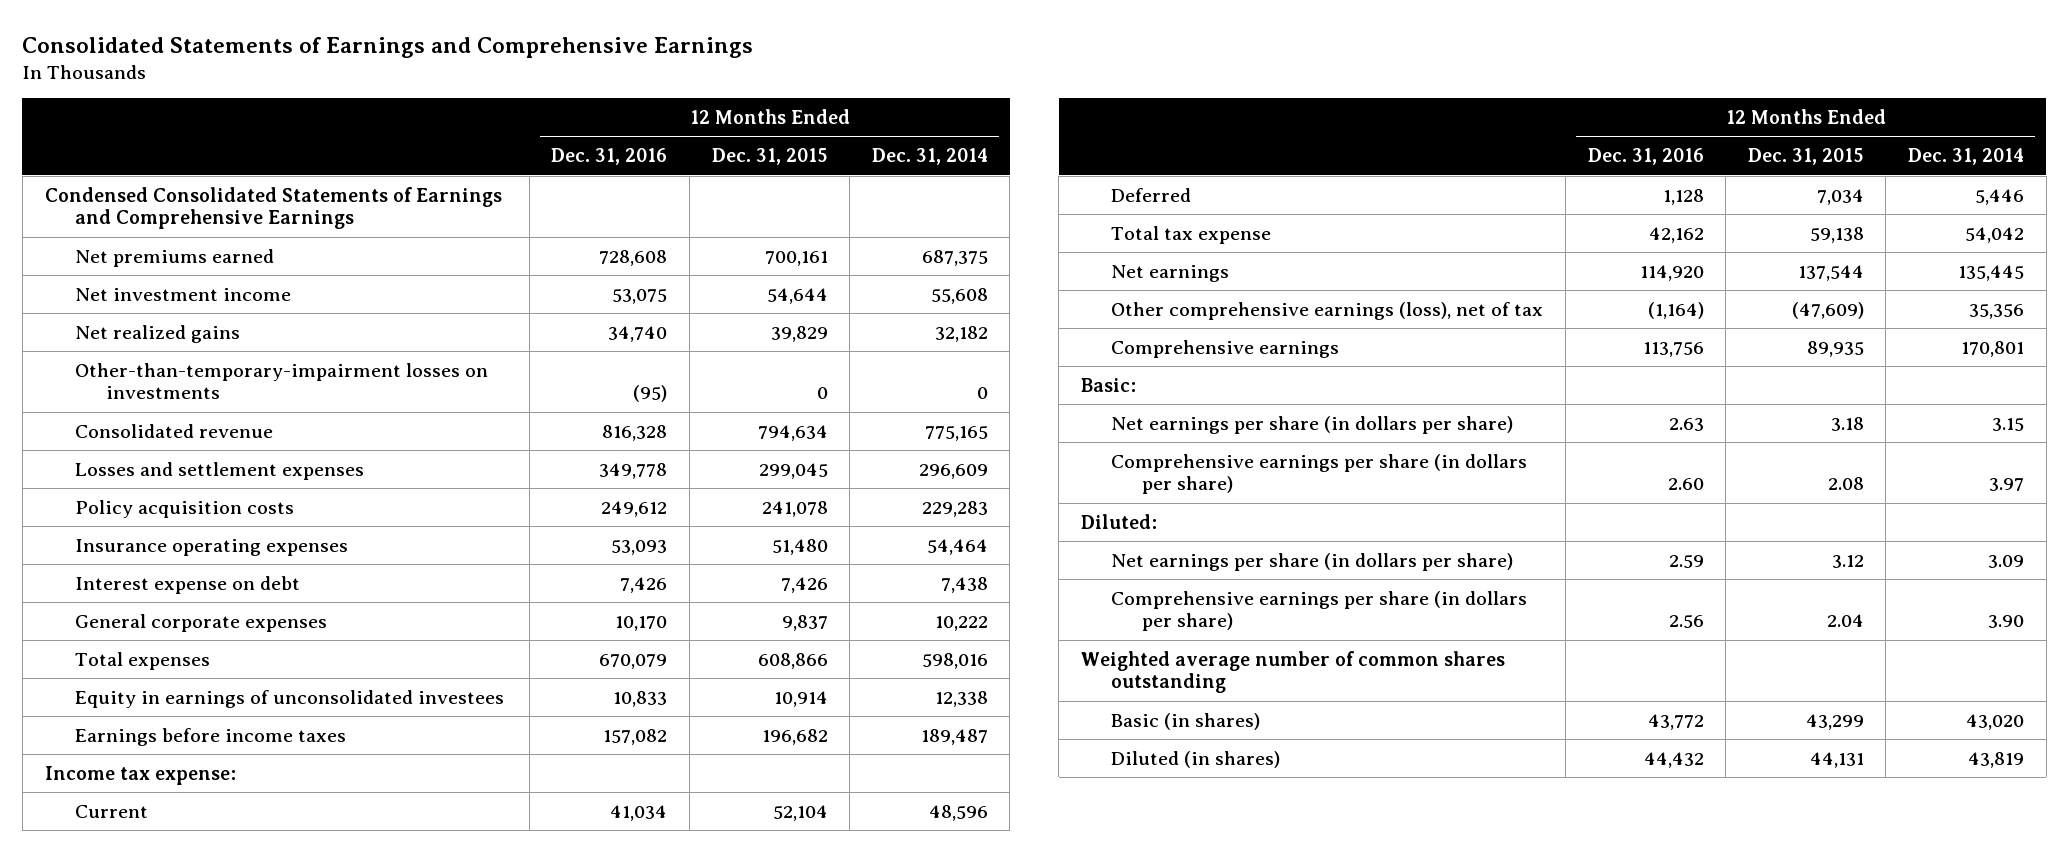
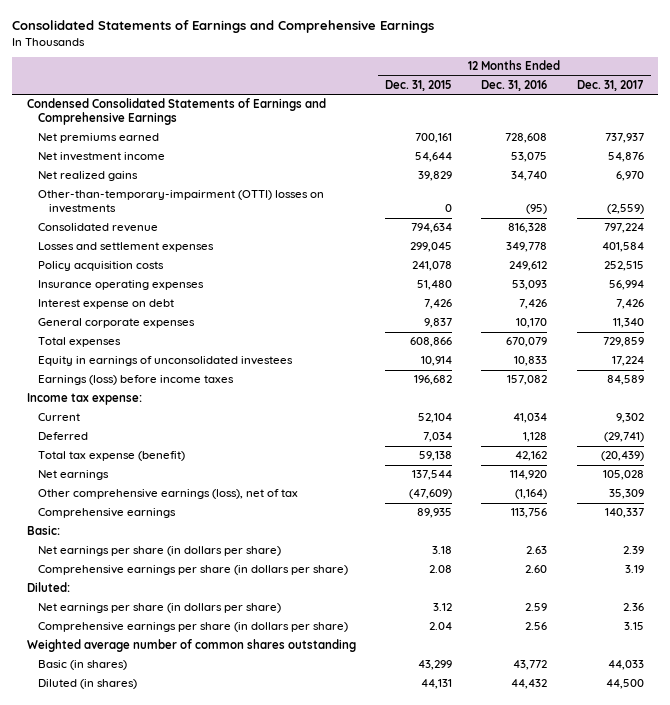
- | 12 Months Ended Dec. 31, 2016 | 12 Months Ended Dec. 31, 2015 | 12 Months Ended Dec. 31, 2014
+ | 12 Months Ended Dec. 31, 2015 | 12 Months Ended Dec. 31, 2016 | 12 Months Ended Dec. 31, 2017
- Other-than-temporary-impairment losses on investments | (95) | 0 | 0
+ Other-than-temporary-impairment (OTTI) losses on investments | 0 | (95) | (2,559)
- Earnings before income taxes | 157,082 | 196,682 | 189,487
+ Earnings (loss) before income taxes | 196,682 | 157,082 | 84,589
- Total tax expense | 42,162 | 59,138 | 54,042
+ Total tax expense (benefit) | 59,138 | 42,162 | (20,439)

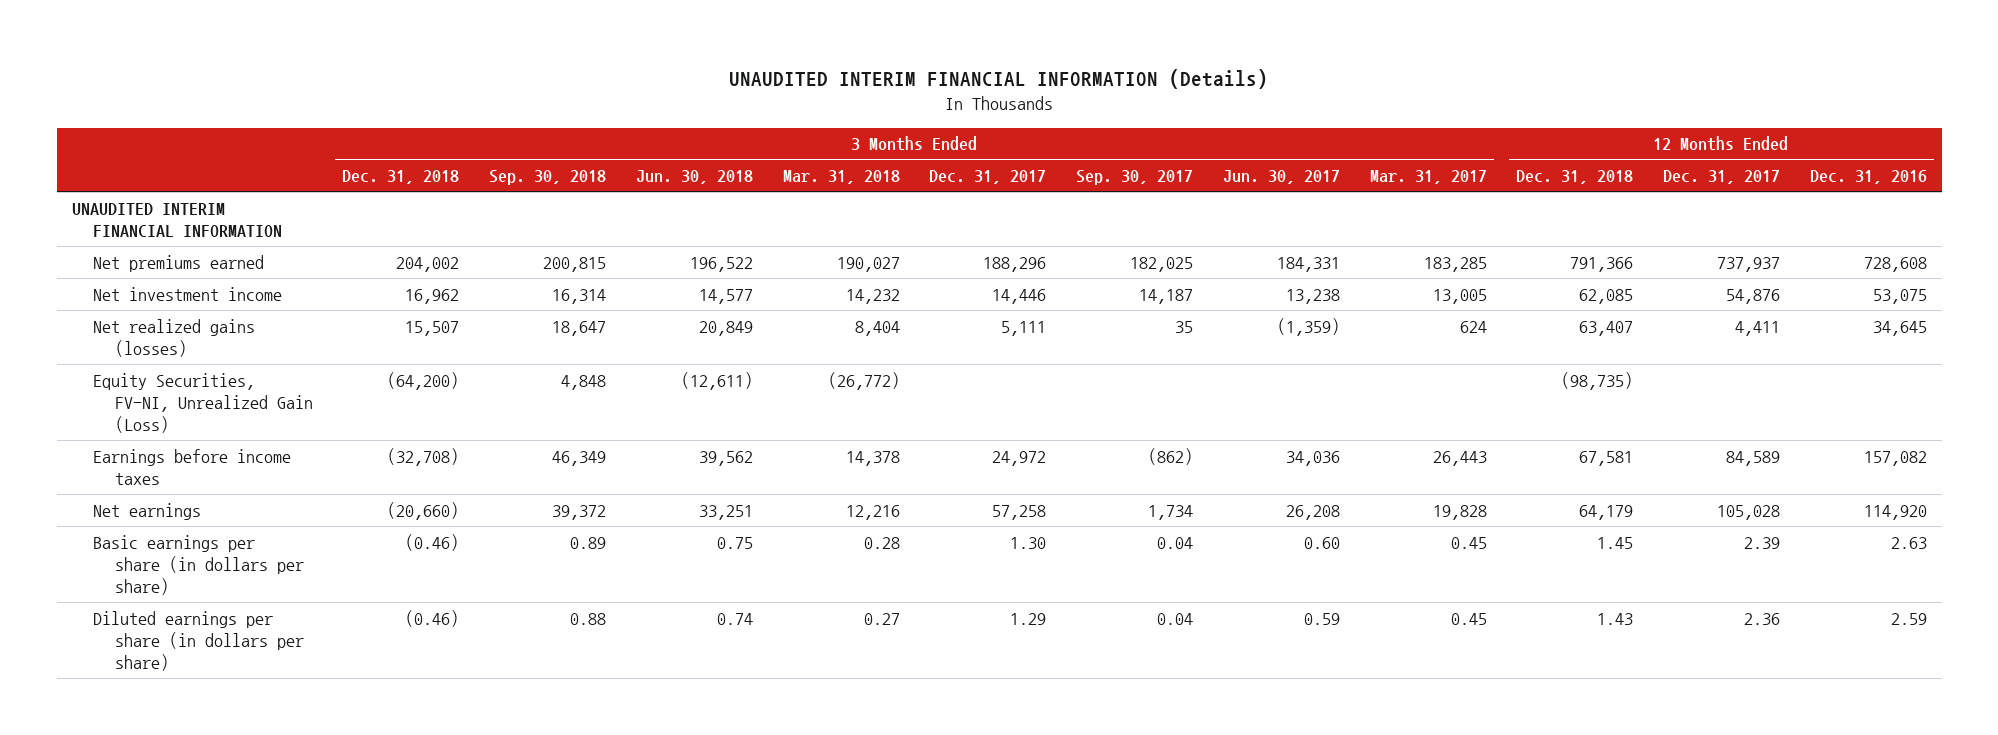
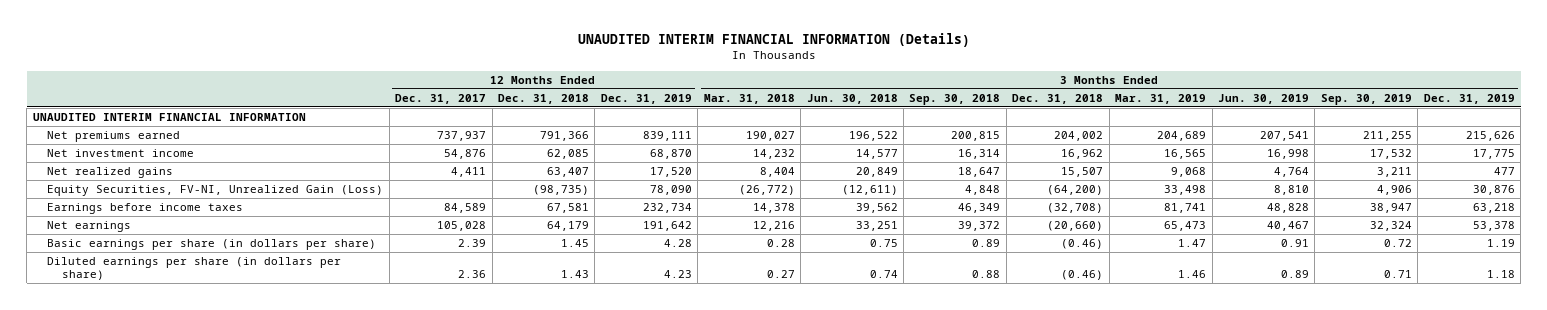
- | 3 Months Ended Dec. 31, 2018 | 3 Months Ended Sep. 30, 2018 | 3 Months Ended Jun. 30, 2018 | 3 Months Ended Mar. 31, 2018 | 3 Months Ended Dec. 31, 2017 | 3 Months Ended Sep. 30, 2017 | 3 Months Ended Jun. 30, 2017 | 3 Months Ended Mar. 31, 2017 | 12 Months Ended Dec. 31, 2018 | 12 Months Ended Dec. 31, 2017 | 12 Months Ended Dec. 31, 2016
+ | 12 Months Ended Dec. 31, 2017 | 12 Months Ended Dec. 31, 2018 | 12 Months Ended Dec. 31, 2019 | 3 Months Ended Mar. 31, 2018 | 3 Months Ended Jun. 30, 2018 | 3 Months Ended Sep. 30, 2018 | 3 Months Ended Dec. 31, 2018 | 3 Months Ended Mar. 31, 2019 | 3 Months Ended Jun. 30, 2019 | 3 Months Ended Sep. 30, 2019 | 3 Months Ended Dec. 31, 2019
- Net realized gains (losses) | 15,507 | 18,647 | 20,849 | 8,404 | 5,111 | 35 | (1,359) | 624 | 63,407 | 4,411 | 34,645
+ Net realized gains | 4,411 | 63,407 | 17,520 | 8,404 | 20,849 | 18,647 | 15,507 | 9,068 | 4,764 | 3,211 | 477

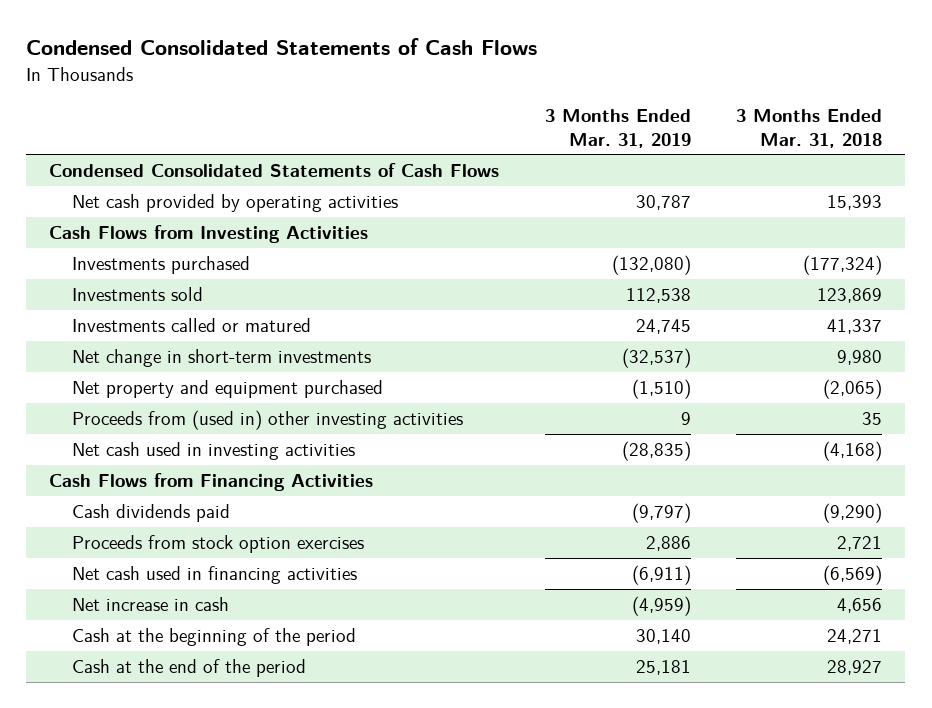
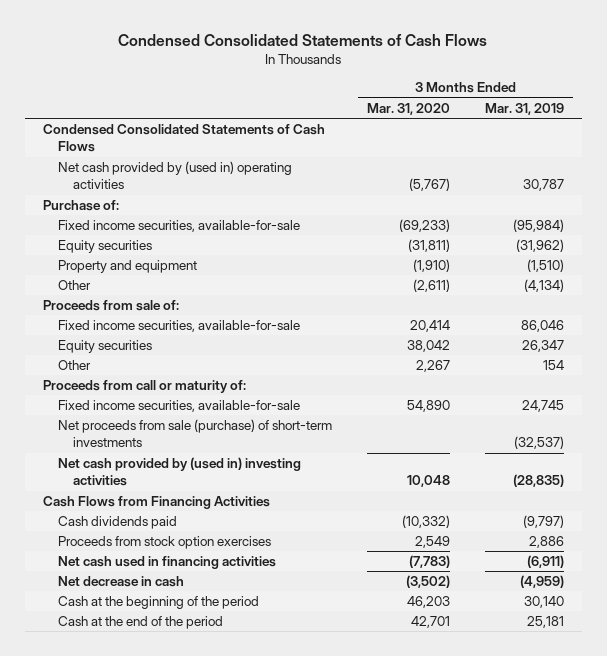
- | 3 Months Ended Mar. 31, 2019 | 3 Months Ended Mar. 31, 2018
+ | 3 Months Ended Mar. 31, 2020 | 3 Months Ended Mar. 31, 2019
- Net cash provided by operating activities | 30,787 | 15,393
- Cash Flows from Investing Activities
- Investments purchased | (132,080) | (177,324)
- Investments sold | 112,538 | 123,869
- Investments called or matured | 24,745 | 41,337
- Net change in short-term investments | (32,537) | 9,980
- Net property and equipment purchased | (1,510) | (2,065)
- Proceeds from (used in) other investing activities | 9 | 35
- Net cash used in investing activities | (28,835) | (4,168)
+ Net cash provided by (used in) operating activities | (5,767) | 30,787
+ Purchase of:
+ Fixed income securities, available-for-sale | (69,233) | (95,984)
+ Equity securities | (31,811) | (31,962)
+ Property and equipment | (1,910) | (1,510)
+ Other | (2,611) | (4,134)
+ Proceeds from sale of:
+ Fixed income securities, available-for-sale | 20,414 | 86,046
+ Equity securities | 38,042 | 26,347
+ Other | 2,267 | 154
+ Proceeds from call or maturity of:
+ Fixed income securities, available-for-sale | 54,890 | 24,745
+ Net proceeds from sale (purchase) of short-term investments | | (32,537)
+ Net cash provided by (used in) investing activities | 10,048 | (28,835)
- Net increase in cash | (4,959) | 4,656
+ Net decrease in cash | (3,502) | (4,959)

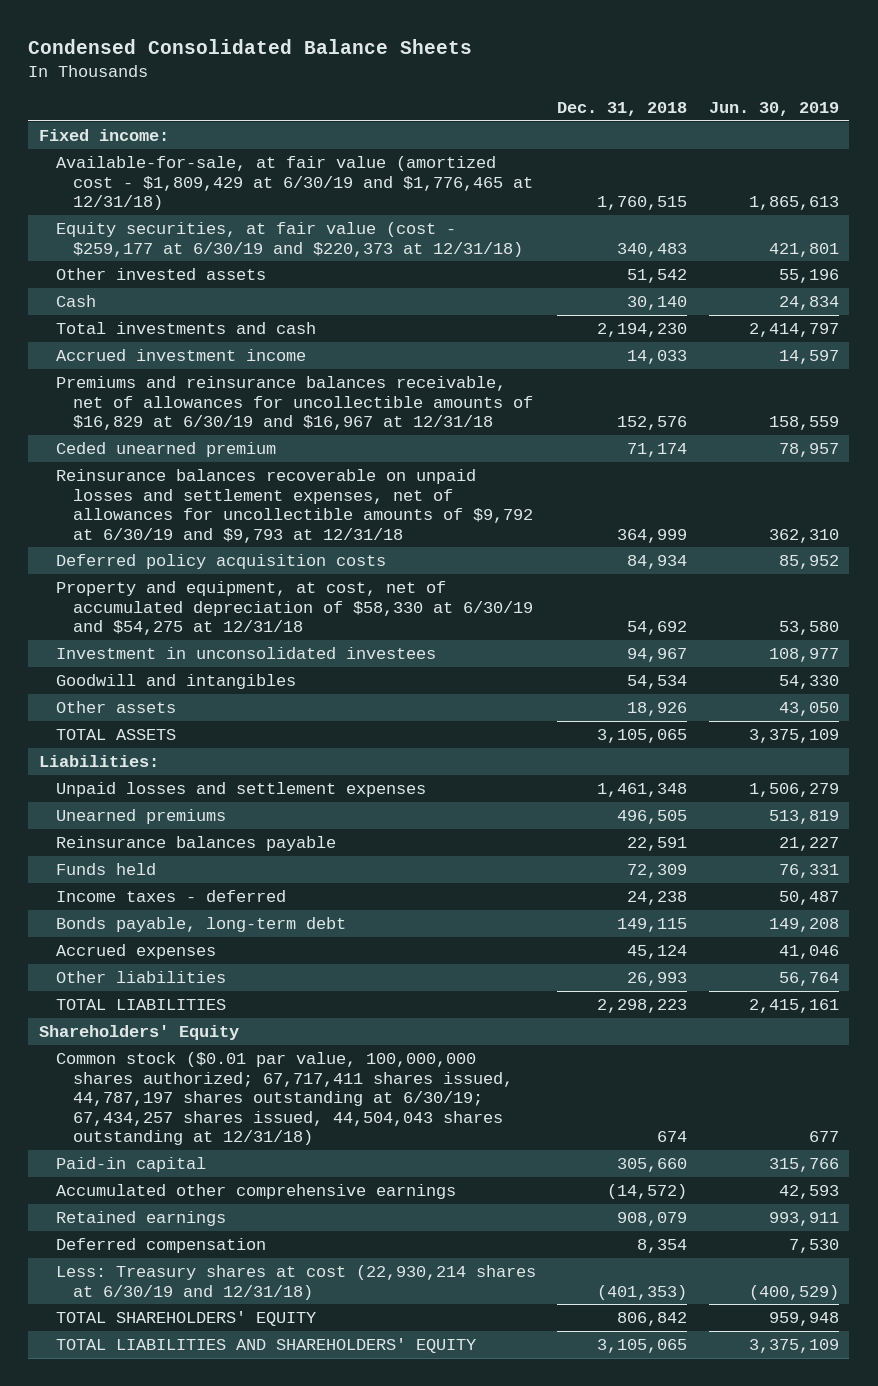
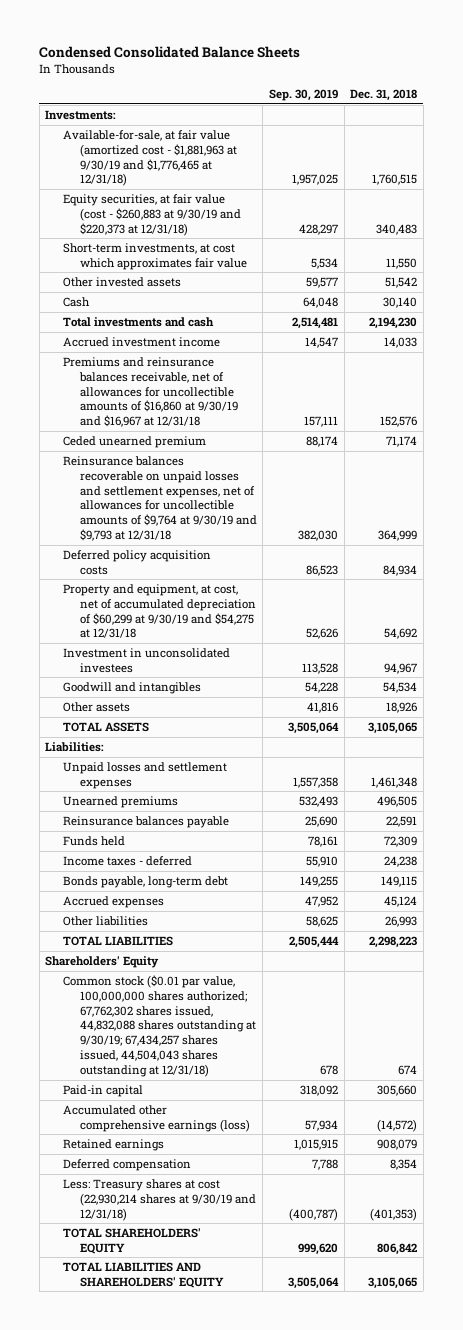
- | Dec. 31, 2018 | Jun. 30, 2019
+ | Sep. 30, 2019 | Dec. 31, 2018
- Fixed income:
- Available-for-sale, at fair value (amortized cost - $1,809,429 at 6/30/19 and $1,776,465 at 12/31/18) | 1,760,515 | 1,865,613
- Equity securities, at fair value (cost - $259,177 at 6/30/19 and $220,373 at 12/31/18) | 340,483 | 421,801
+ Investments:
+ Available-for-sale, at fair value (amortized cost - $1,881,963 at 9/30/19 and $1,776,465 at 12/31/18) | 1,957,025 | 1,760,515
+ Equity securities, at fair value (cost - $260,883 at 9/30/19 and $220,373 at 12/31/18) | 428,297 | 340,483
+ Short-term investments, at cost which approximates fair value | 5,534 | 11,550
- Premiums and reinsurance balances receivable, net of allowances for uncollectible amounts of $16,829 at 6/30/19 and $16,967 at 12/31/18 | 152,576 | 158,559
+ Premiums and reinsurance balances receivable, net of allowances for uncollectible amounts of $16,860 at 9/30/19 and $16,967 at 12/31/18 | 157,111 | 152,576
- Reinsurance balances recoverable on unpaid losses and settlement expenses, net of allowances for uncollectible amounts of $9,792 at 6/30/19 and $9,793 at 12/31/18 | 364,999 | 362,310
+ Reinsurance balances recoverable on unpaid losses and settlement expenses, net of allowances for uncollectible amounts of $9,764 at 9/30/19 and $9,793 at 12/31/18 | 382,030 | 364,999
- Property and equipment, at cost, net of accumulated depreciation of $58,330 at 6/30/19 and $54,275 at 12/31/18 | 54,692 | 53,580
+ Property and equipment, at cost, net of accumulated depreciation of $60,299 at 9/30/19 and $54,275 at 12/31/18 | 52,626 | 54,692
- Common stock ($0.01 par value, 100,000,000 shares authorized; 67,717,411 shares issued, 44,787,197 shares outstanding at 6/30/19; 67,434,257 shares issued, 44,504,043 shares outstanding at 12/31/18) | 674 | 677
+ Common stock ($0.01 par value, 100,000,000 shares authorized; 67,762,302 shares issued, 44,832,088 shares outstanding at 9/30/19; 67,434,257 shares issued, 44,504,043 shares outstanding at 12/31/18) | 678 | 674
- Accumulated other comprehensive earnings | (14,572) | 42,593
+ Accumulated other comprehensive earnings (loss) | 57,934 | (14,572)
- Less: Treasury shares at cost (22,930,214 shares at 6/30/19 and 12/31/18) | (401,353) | (400,529)
+ Less: Treasury shares at cost (22,930,214 shares at 9/30/19 and 12/31/18) | (400,787) | (401,353)

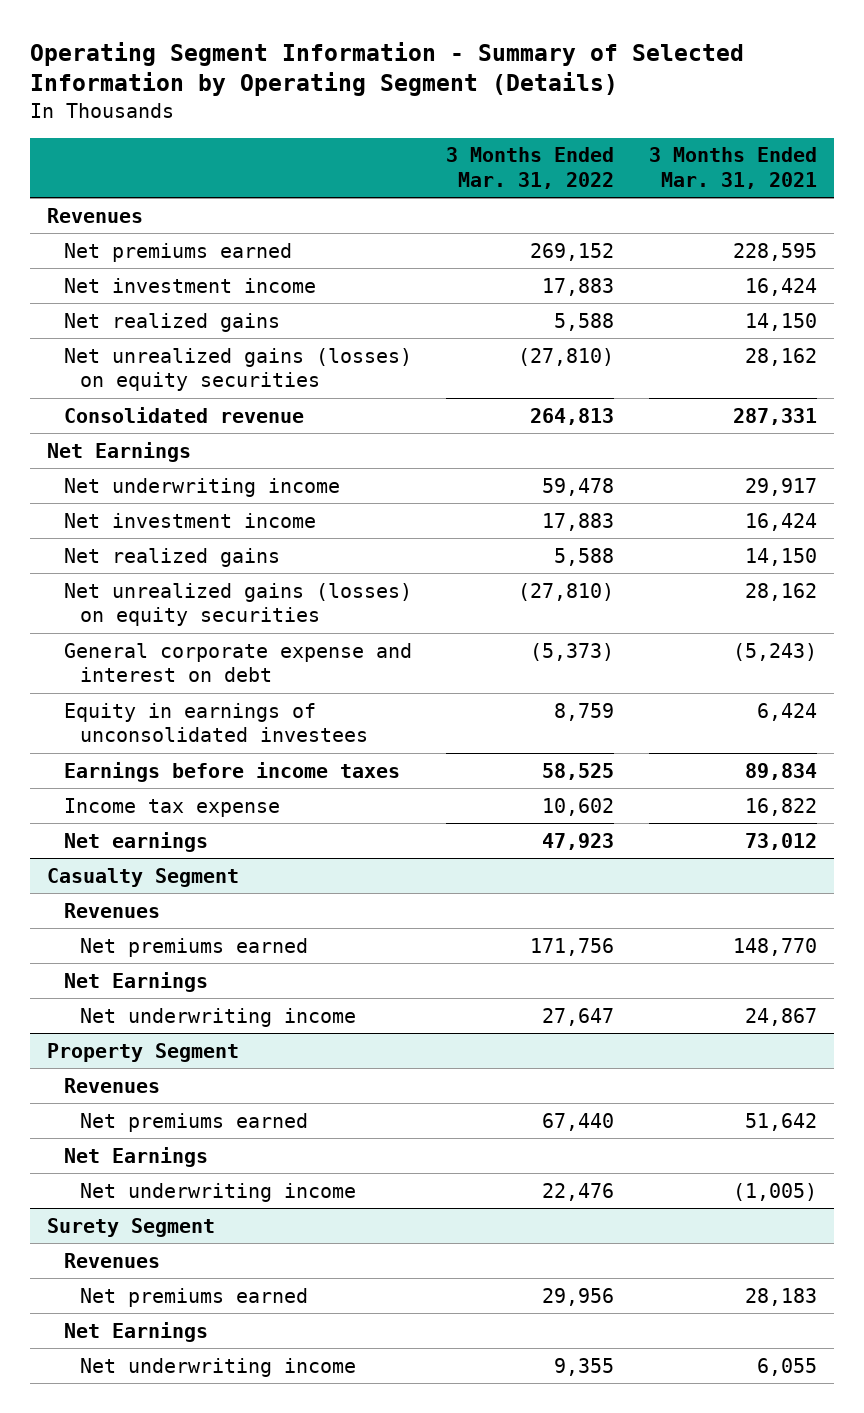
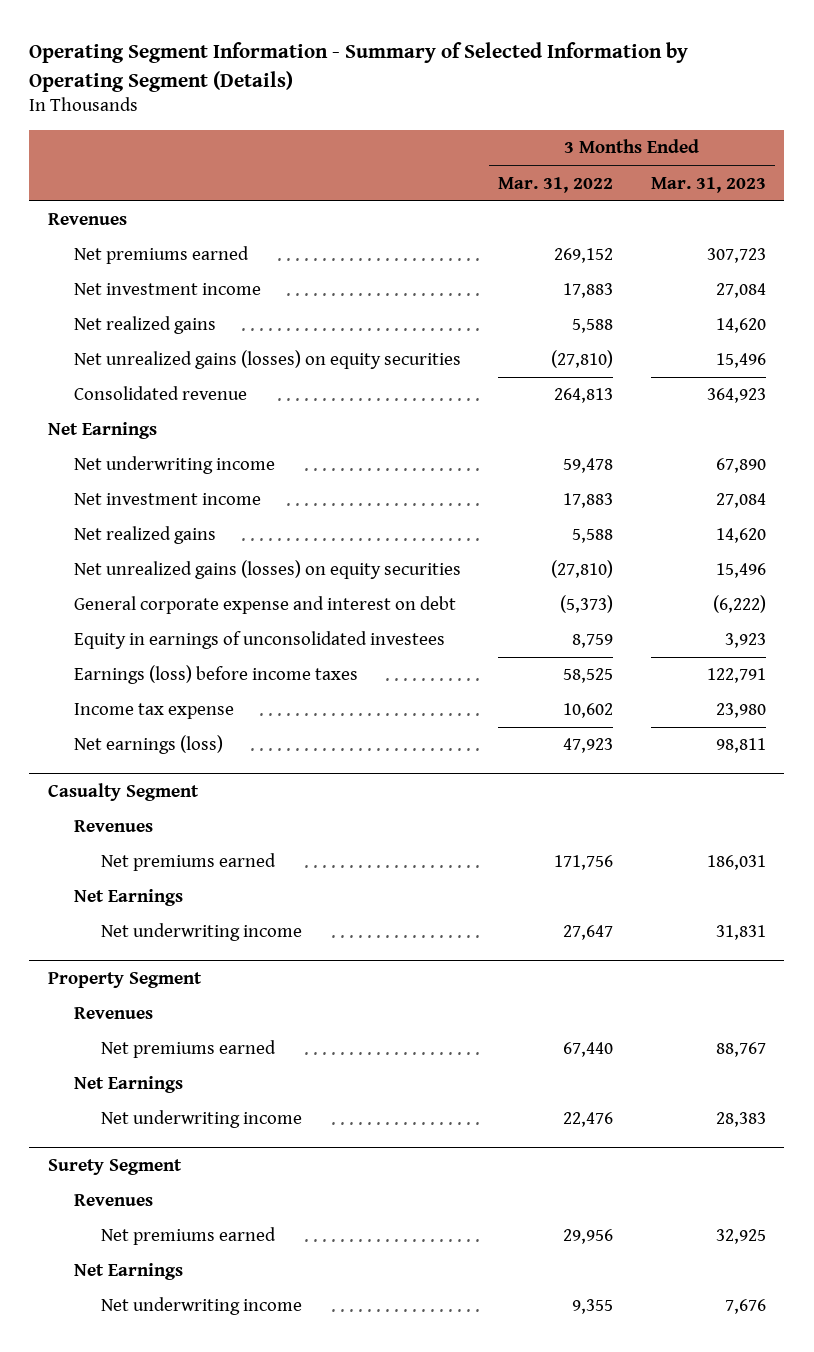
- | 3 Months Ended Mar. 31, 2022 | 3 Months Ended Mar. 31, 2021
+ | 3 Months Ended Mar. 31, 2022 | 3 Months Ended Mar. 31, 2023
- Earnings before income taxes | 58,525 | 89,834
+ Earnings (loss) before income taxes | 58,525 | 122,791
- Net earnings | 47,923 | 73,012
+ Net earnings (loss) | 47,923 | 98,811

